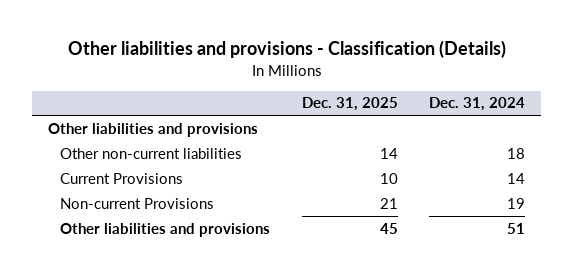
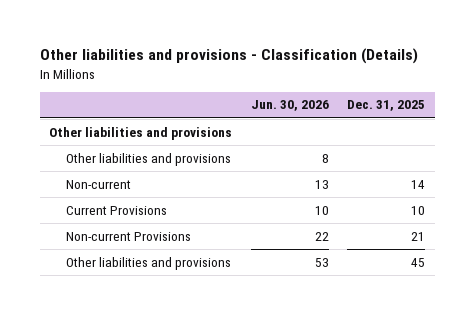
- | Dec. 31, 2025 | Dec. 31, 2024
+ | Jun. 30, 2026 | Dec. 31, 2025
- Other non-current liabilities | 14 | 18
+ Other liabilities and provisions | 8 |
+ Non-current | 13 | 14

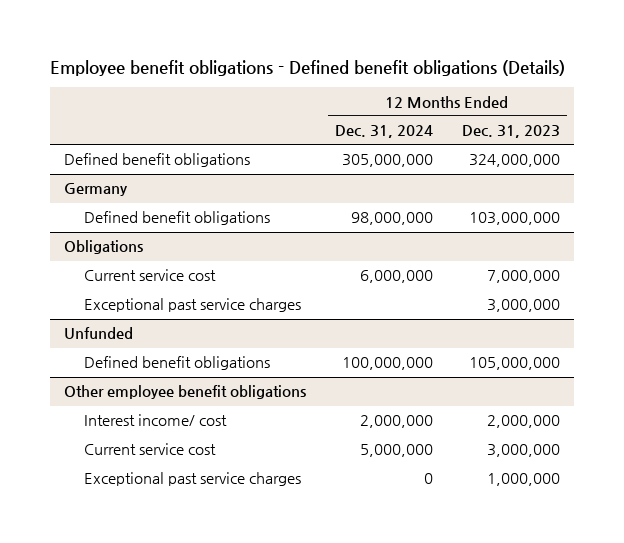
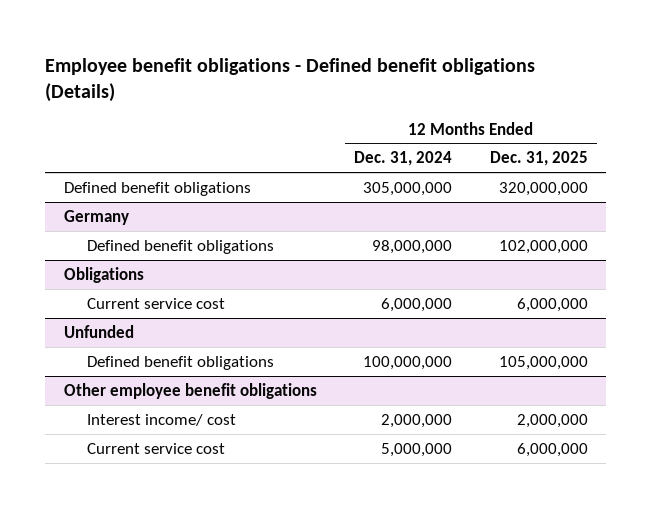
- | 12 Months Ended Dec. 31, 2024 | 12 Months Ended Dec. 31, 2023
+ | 12 Months Ended Dec. 31, 2024 | 12 Months Ended Dec. 31, 2025
@ Obligations
- Exceptional past service charges | | 3,000,000
@ Other employee benefit obligations
- Exceptional past service charges | 0 | 1,000,000

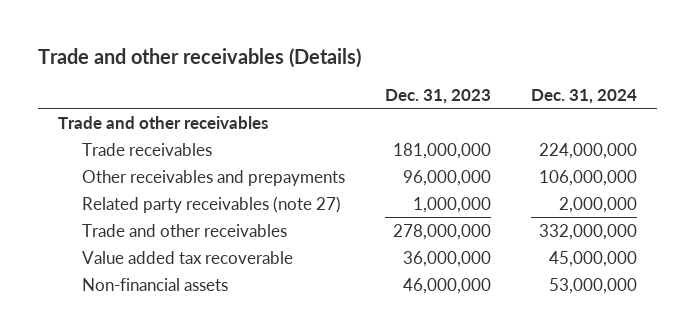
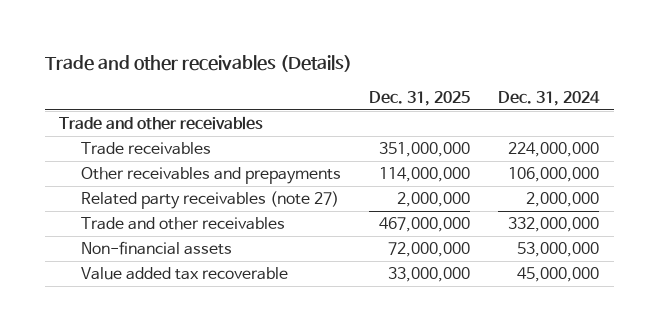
- | Dec. 31, 2023 | Dec. 31, 2024
+ | Dec. 31, 2025 | Dec. 31, 2024
moved down: Value added tax recoverable | 33,000,000 | 45,000,000

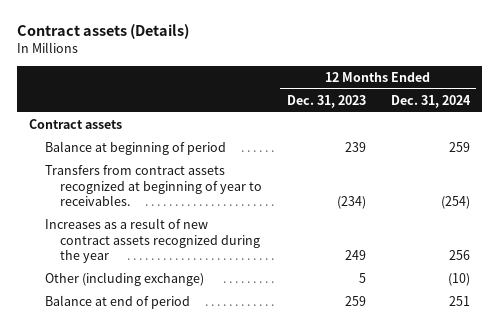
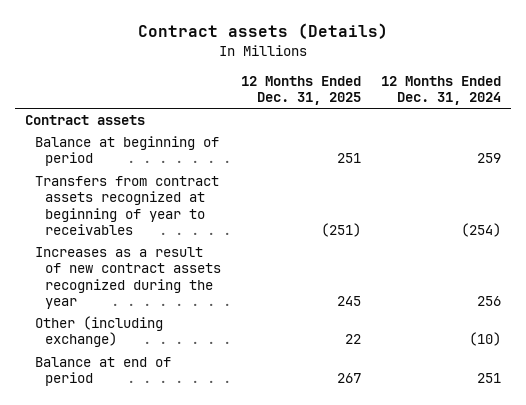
- | 12 Months Ended Dec. 31, 2023 | 12 Months Ended Dec. 31, 2024
+ | 12 Months Ended Dec. 31, 2025 | 12 Months Ended Dec. 31, 2024
- Transfers from contract assets recognized at beginning of year to receivables. | (234) | (254)
+ Transfers from contract assets recognized at beginning of year to receivables | (251) | (254)

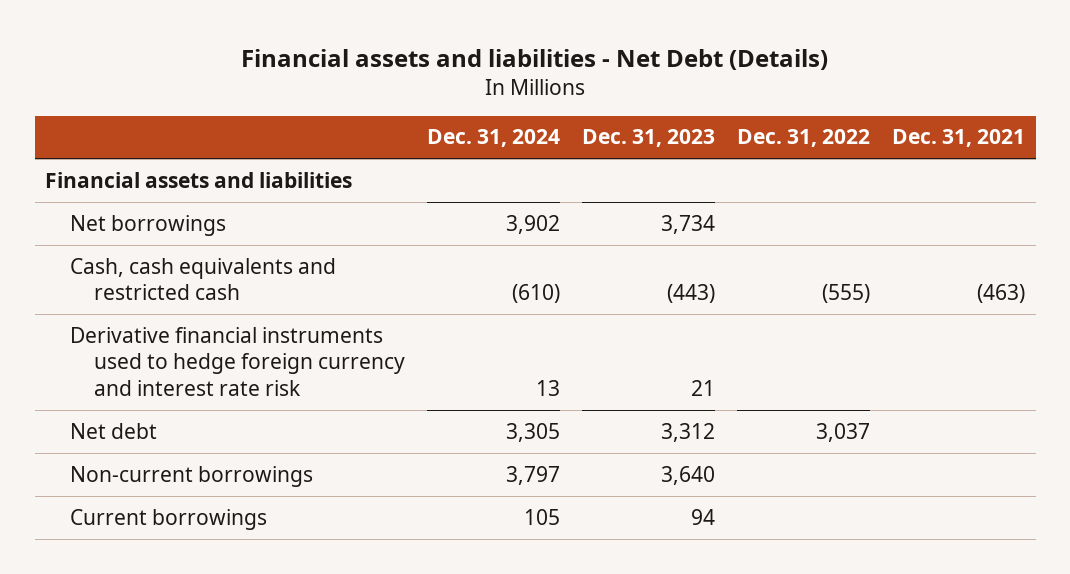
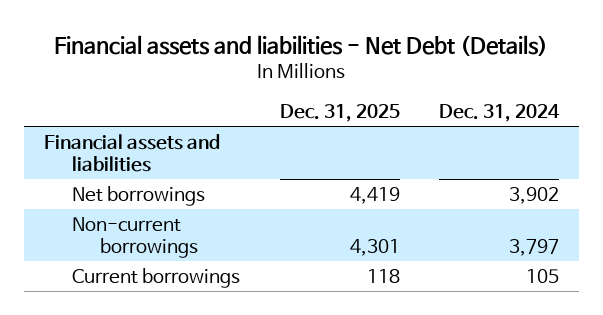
- | Dec. 31, 2024 | Dec. 31, 2023 | Dec. 31, 2022 | Dec. 31, 2021
+ | Dec. 31, 2025 | Dec. 31, 2024
- Cash, cash equivalents and restricted cash | (610) | (443) | (555) | (463)
- Derivative financial instruments used to hedge foreign currency and interest rate risk | 13 | 21 | |
- Net debt | 3,305 | 3,312 | 3,037 |

